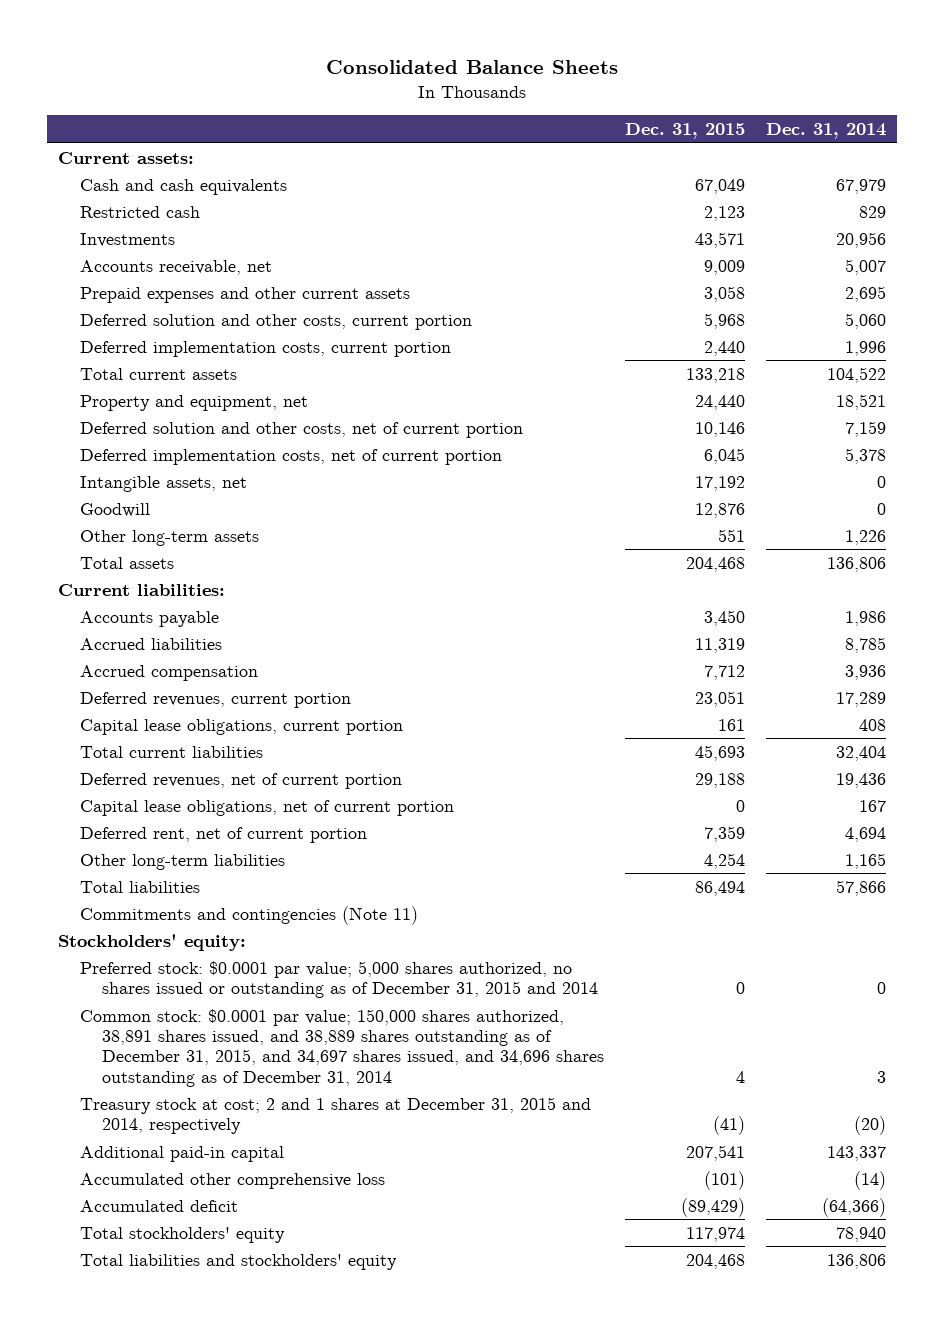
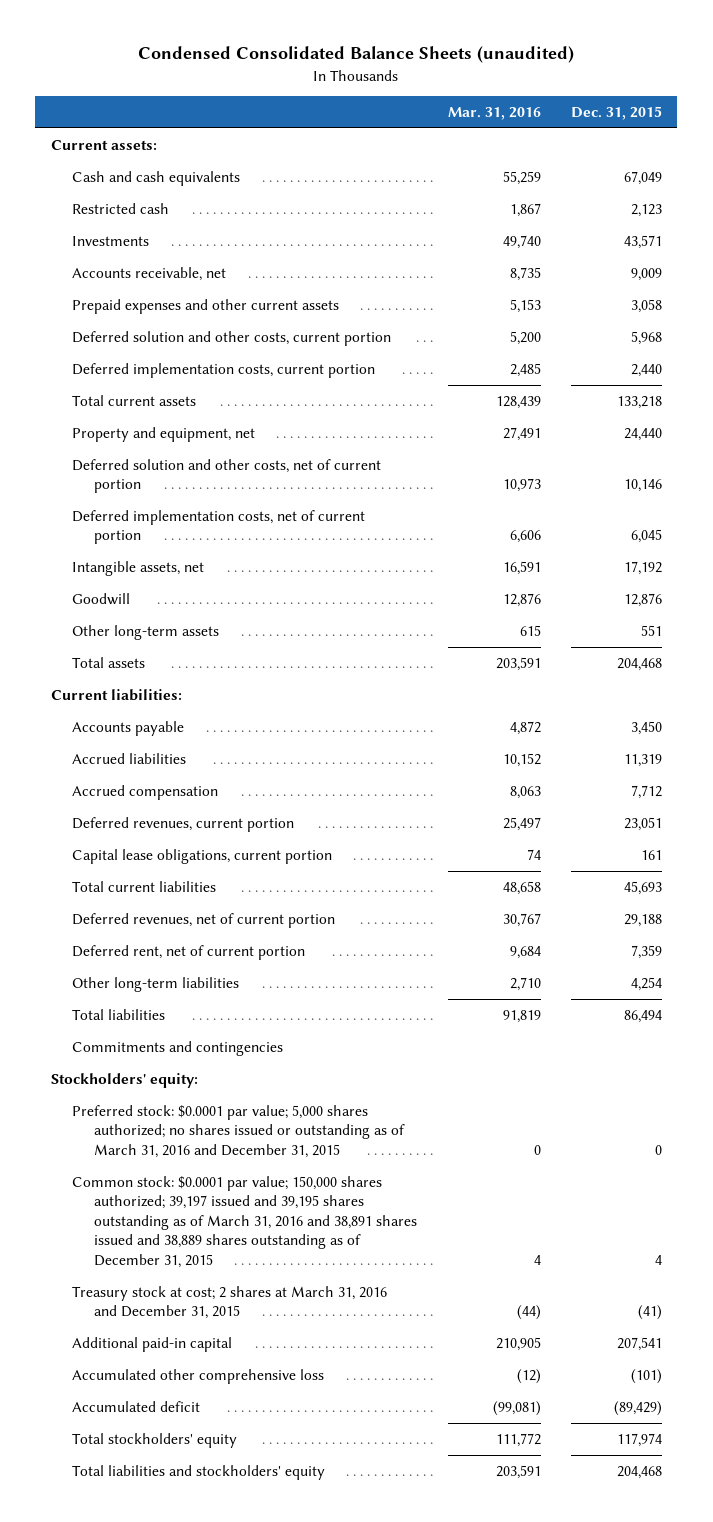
- Consolidated Balance Sheets
+ Condensed Consolidated Balance Sheets (unaudited)
- | Dec. 31, 2015 | Dec. 31, 2014
+ | Mar. 31, 2016 | Dec. 31, 2015
- Capital lease obligations, net of current portion | 0 | 167
- Commitments and contingencies (Note 11)
+ Commitments and contingencies
- Preferred stock: $0.0001 par value; 5,000 shares authorized, no shares issued or outstanding as of December 31, 2015 and 2014 | 0 | 0
- Common stock: $0.0001 par value; 150,000 shares authorized, 38,891 shares issued, and 38,889 shares outstanding as of December 31, 2015, and 34,697 shares issued, and 34,696 shares outstanding as of December 31, 2014 | 4 | 3
- Treasury stock at cost; 2 and 1 shares at December 31, 2015 and 2014, respectively | (41) | (20)
+ Preferred stock: $0.0001 par value; 5,000 shares authorized; no shares issued or outstanding as of March 31, 2016 and December 31, 2015 | 0 | 0
+ Common stock: $0.0001 par value; 150,000 shares authorized; 39,197 issued and 39,195 shares outstanding as of March 31, 2016 and 38,891 shares issued and 38,889 shares outstanding as of December 31, 2015 | 4 | 4
+ Treasury stock at cost; 2 shares at March 31, 2016 and December 31, 2015 | (44) | (41)

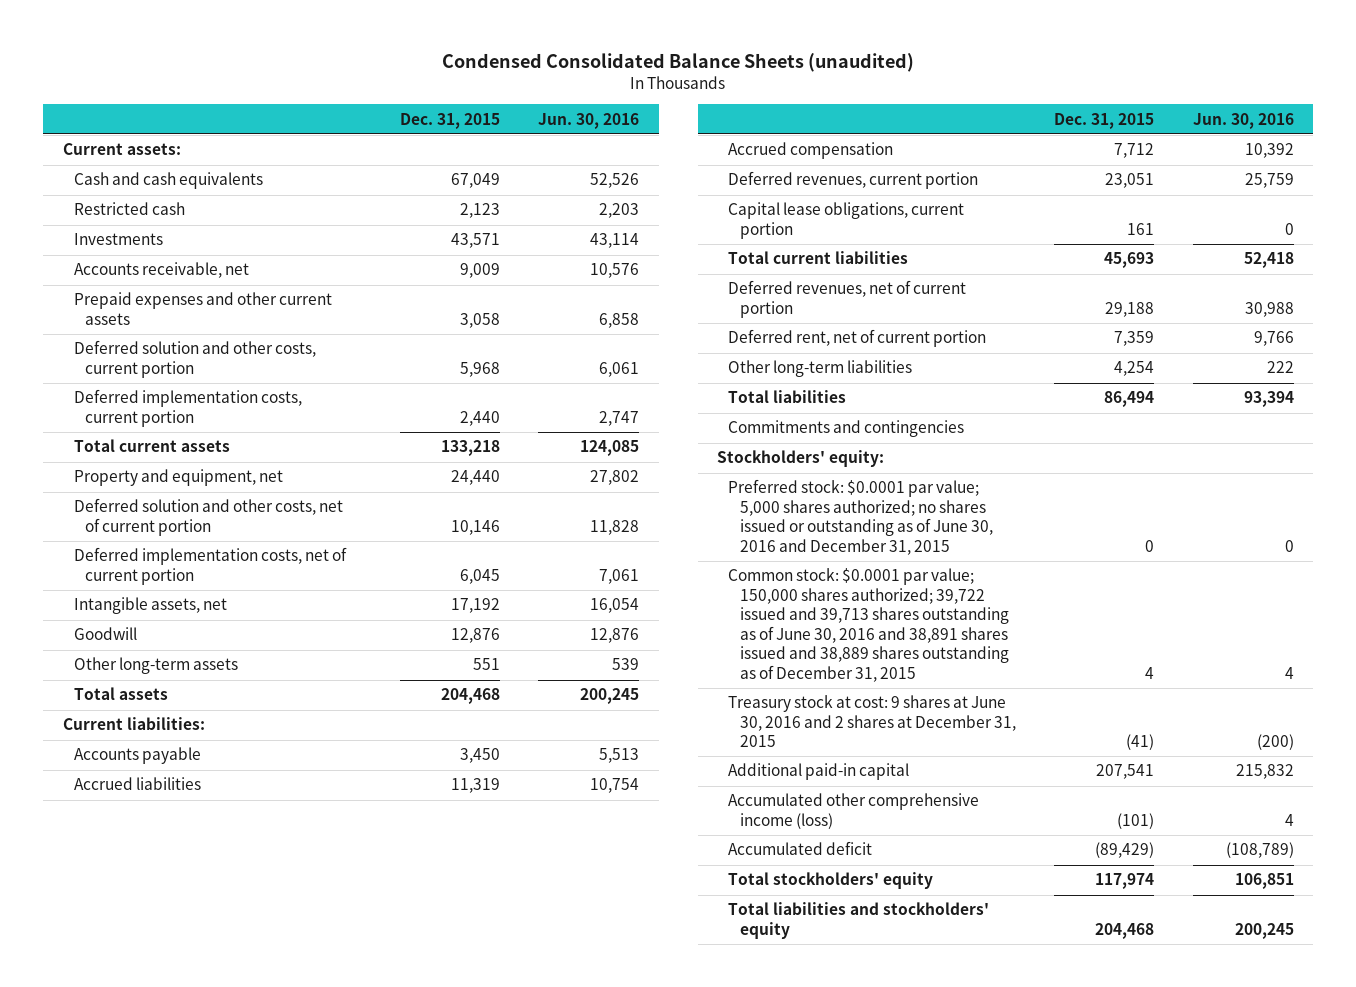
- | Mar. 31, 2016 | Dec. 31, 2015
+ | Dec. 31, 2015 | Jun. 30, 2016
- Preferred stock: $0.0001 par value; 5,000 shares authorized; no shares issued or outstanding as of March 31, 2016 and December 31, 2015 | 0 | 0
- Common stock: $0.0001 par value; 150,000 shares authorized; 39,197 issued and 39,195 shares outstanding as of March 31, 2016 and 38,891 shares issued and 38,889 shares outstanding as of December 31, 2015 | 4 | 4
- Treasury stock at cost; 2 shares at March 31, 2016 and December 31, 2015 | (44) | (41)
+ Preferred stock: $0.0001 par value; 5,000 shares authorized; no shares issued or outstanding as of June 30, 2016 and December 31, 2015 | 0 | 0
+ Common stock: $0.0001 par value; 150,000 shares authorized; 39,722 issued and 39,713 shares outstanding as of June 30, 2016 and 38,891 shares issued and 38,889 shares outstanding as of December 31, 2015 | 4 | 4
+ Treasury stock at cost: 9 shares at June 30, 2016 and 2 shares at December 31, 2015 | (41) | (200)
- Accumulated other comprehensive loss | (12) | (101)
+ Accumulated other comprehensive income (loss) | (101) | 4

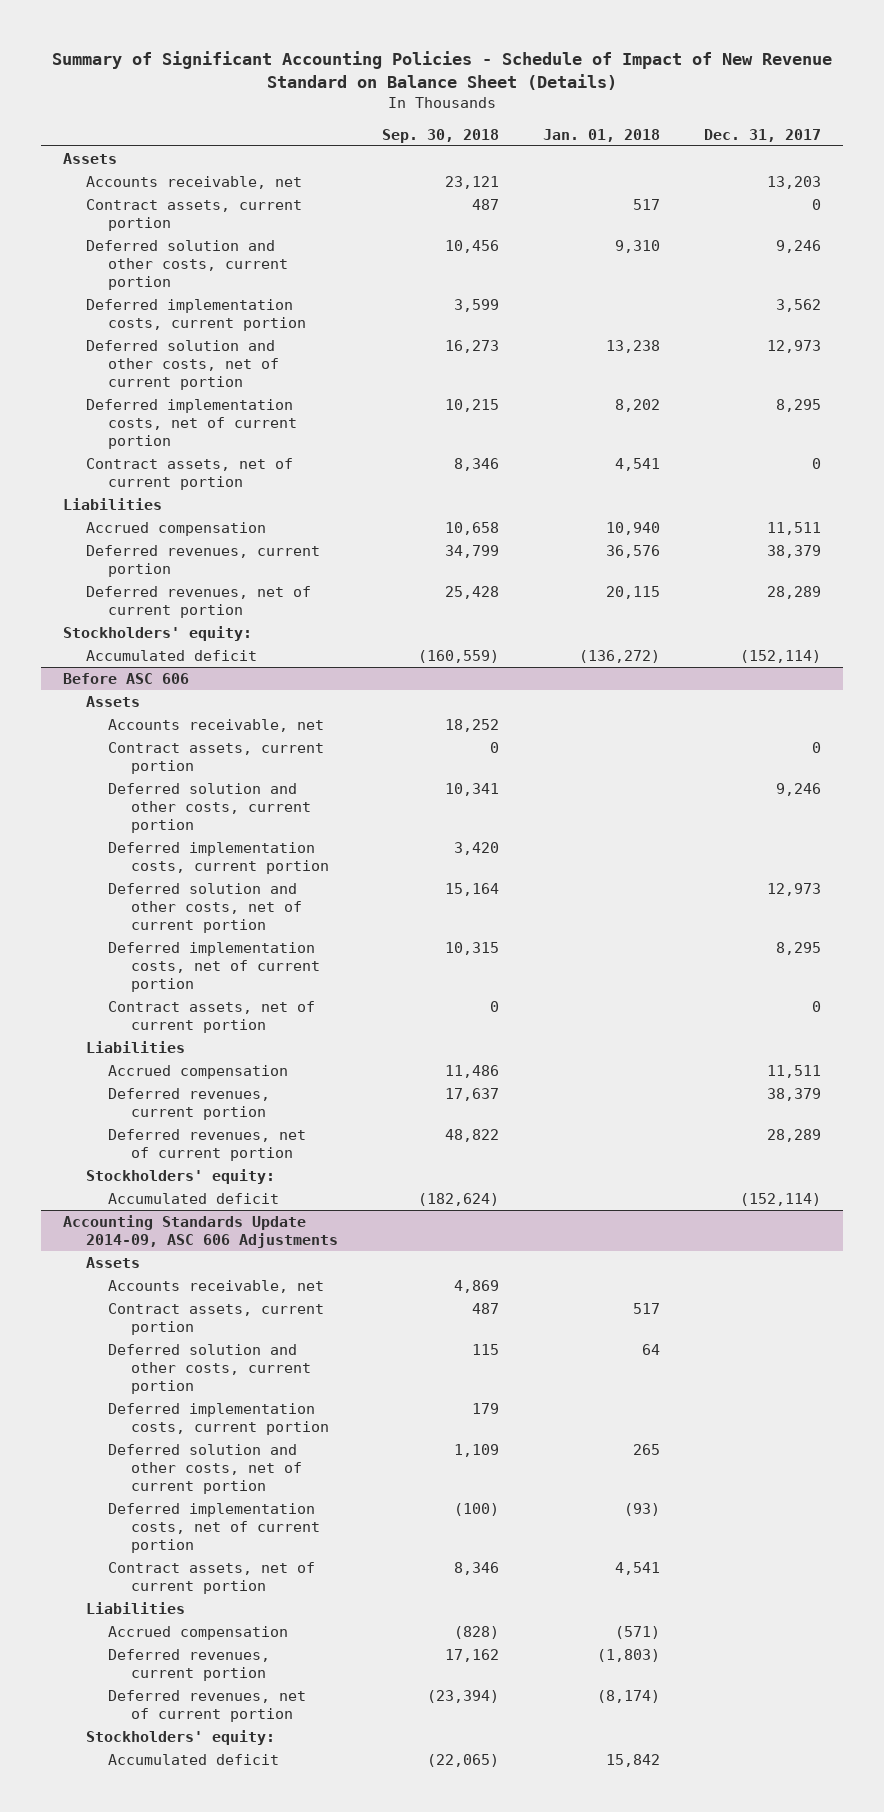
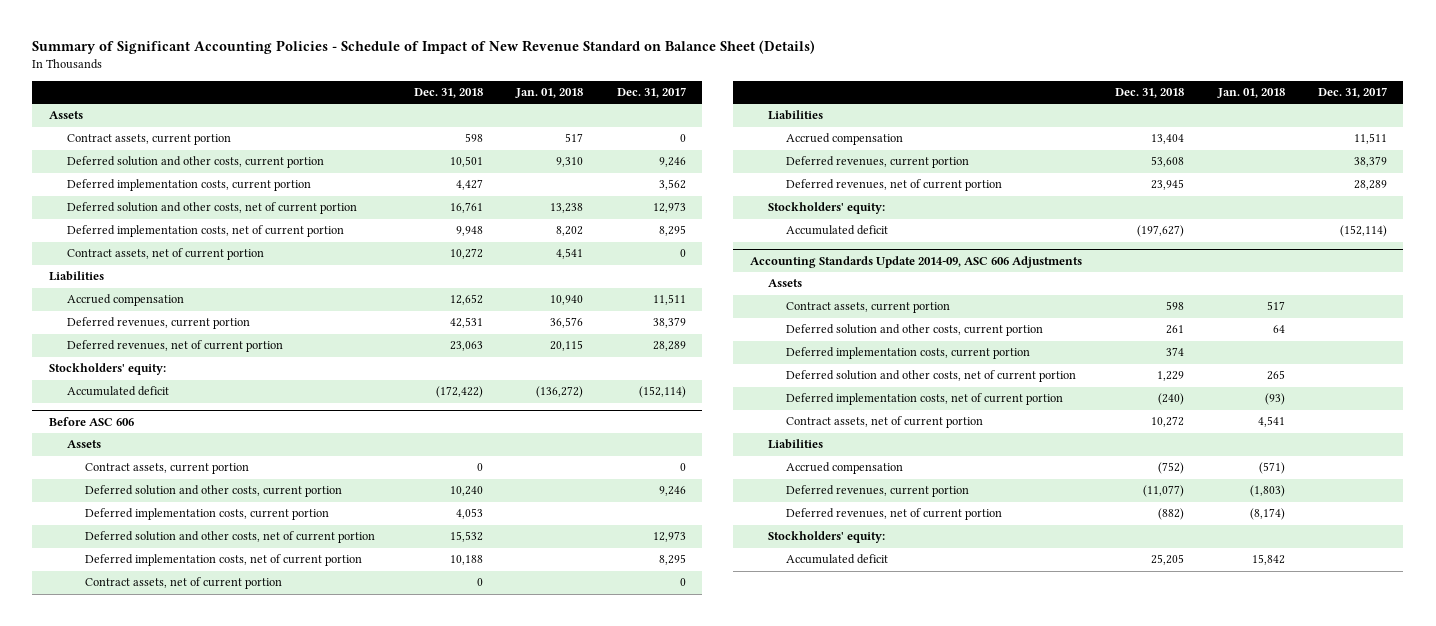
- | Sep. 30, 2018 | Jan. 01, 2018 | Dec. 31, 2017
+ | Dec. 31, 2018 | Jan. 01, 2018 | Dec. 31, 2017
- Accounts receivable, net | 23,121 | | 13,203
@ Before ASC 606
- Accounts receivable, net | 18,252 | |
@ Accounting Standards Update 2014-09, ASC 606 Adjustments
- Accounts receivable, net | 4,869 | |

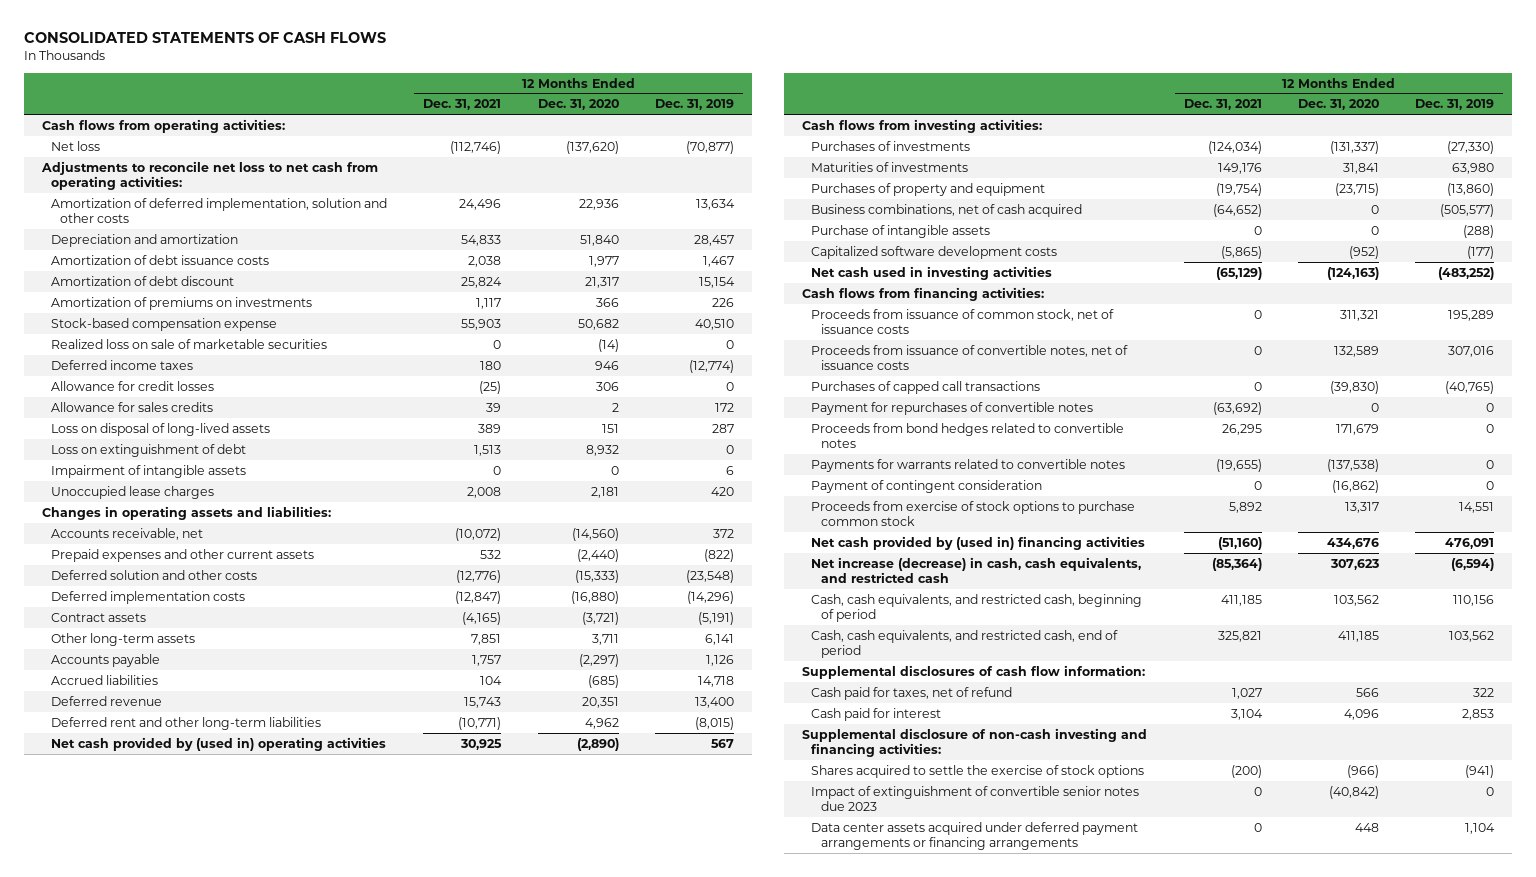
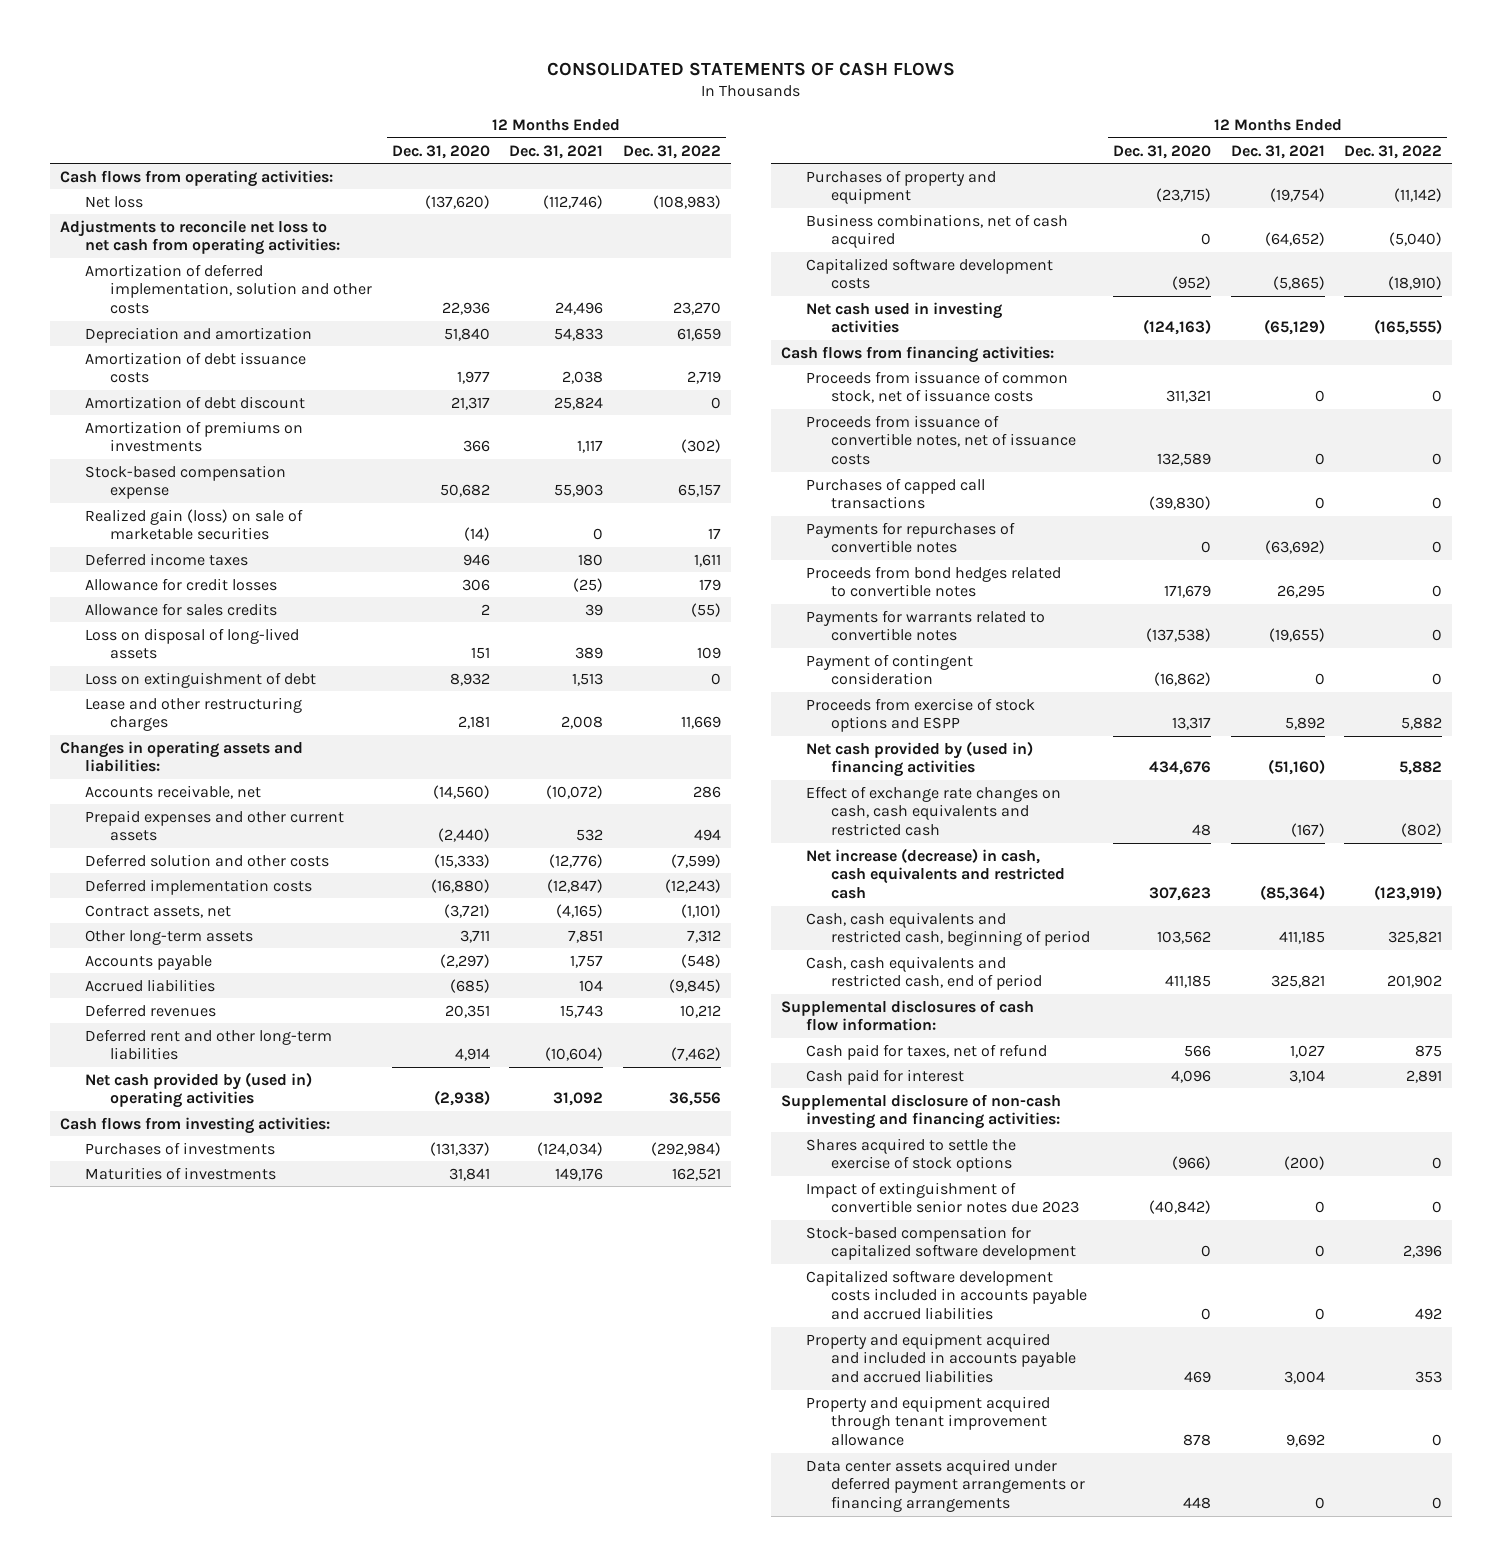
- | 12 Months Ended Dec. 31, 2021 | 12 Months Ended Dec. 31, 2020 | 12 Months Ended Dec. 31, 2019
+ | 12 Months Ended Dec. 31, 2020 | 12 Months Ended Dec. 31, 2021 | 12 Months Ended Dec. 31, 2022
- Realized loss on sale of marketable securities | 0 | (14) | 0
+ Realized gain (loss) on sale of marketable securities | (14) | 0 | 17
- Impairment of intangible assets | 0 | 0 | 6
- Unoccupied lease charges | 2,008 | 2,181 | 420
+ Lease and other restructuring charges | 2,181 | 2,008 | 11,669
- Contract assets | (4,165) | (3,721) | (5,191)
+ Contract assets, net | (3,721) | (4,165) | (1,101)
- Deferred revenue | 15,743 | 20,351 | 13,400
- Deferred rent and other long-term liabilities | (10,771) | 4,962 | (8,015)
- Net cash provided by (used in) operating activities | 30,925 | (2,890) | 567
+ Deferred revenues | 20,351 | 15,743 | 10,212
+ Deferred rent and other long-term liabilities | 4,914 | (10,604) | (7,462)
+ Net cash provided by (used in) operating activities | (2,938) | 31,092 | 36,556
- Purchase of intangible assets | 0 | 0 | (288)
- Payment for repurchases of convertible notes | (63,692) | 0 | 0
+ Payments for repurchases of convertible notes | 0 | (63,692) | 0
- Proceeds from exercise of stock options to purchase common stock | 5,892 | 13,317 | 14,551
+ Proceeds from exercise of stock options and ESPP | 13,317 | 5,892 | 5,882
- Net increase (decrease) in cash, cash equivalents, and restricted cash | (85,364) | 307,623 | (6,594)
- Cash, cash equivalents, and restricted cash, beginning of period | 411,185 | 103,562 | 110,156
- Cash, cash equivalents, and restricted cash, end of period | 325,821 | 411,185 | 103,562
+ Effect of exchange rate changes on cash, cash equivalents and restricted cash | 48 | (167) | (802)
+ Net increase (decrease) in cash, cash equivalents and restricted cash | 307,623 | (85,364) | (123,919)
+ Cash, cash equivalents and restricted cash, beginning of period | 103,562 | 411,185 | 325,821
+ Cash, cash equivalents and restricted cash, end of period | 411,185 | 325,821 | 201,902
+ Stock-based compensation for capitalized software development | 0 | 0 | 2,396
+ Capitalized software development costs included in accounts payable and accrued liabilities | 0 | 0 | 492
+ Property and equipment acquired and included in accounts payable and accrued liabilities | 469 | 3,004 | 353
+ Property and equipment acquired through tenant improvement allowance | 878 | 9,692 | 0

